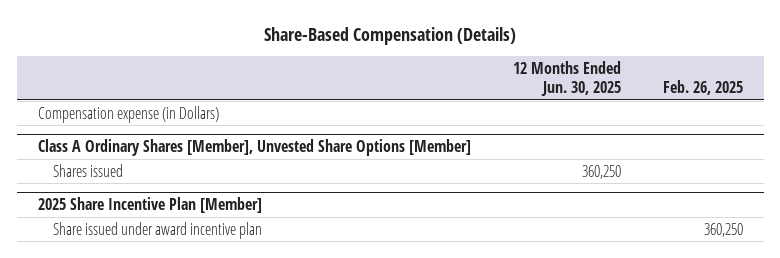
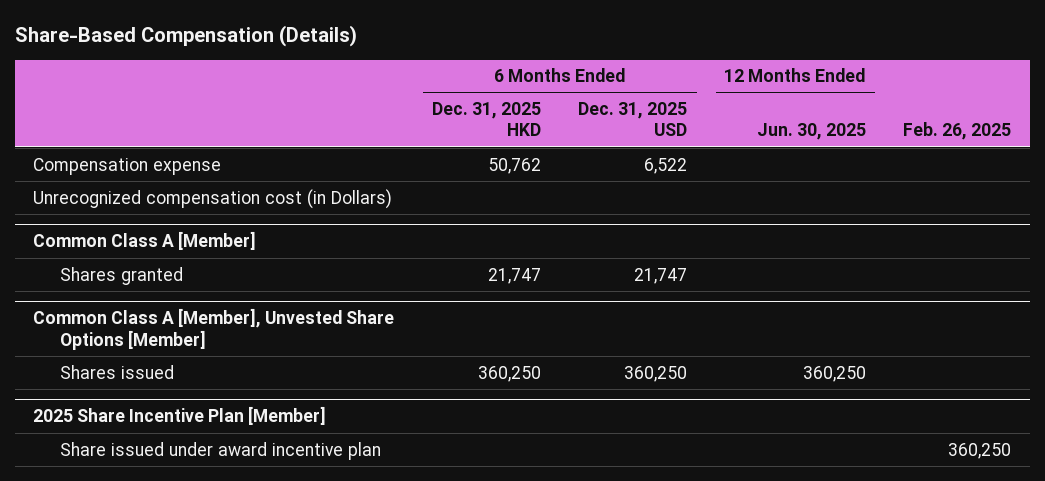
- | 12 Months Ended Jun. 30, 2025 | Feb. 26, 2025
+ | 6 Months Ended Dec. 31, 2025 HKD | 6 Months Ended Dec. 31, 2025 USD | 12 Months Ended Jun. 30, 2025 | Feb. 26, 2025
- Compensation expense (in Dollars)
- Class A Ordinary Shares [Member], Unvested Share Options [Member]
+ Compensation expense | 50,762 | 6,522 | |
+ Unrecognized compensation cost (in Dollars)
+ Common Class A [Member]
+ Shares granted | 21,747 | 21,747 | |
+ Common Class A [Member], Unvested Share Options [Member]

